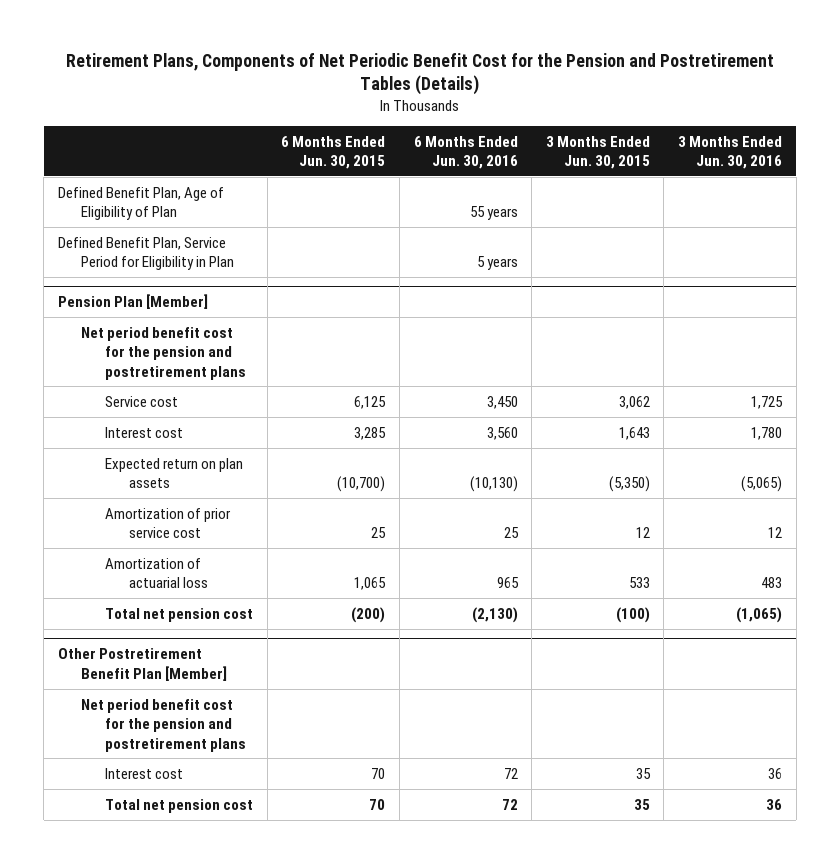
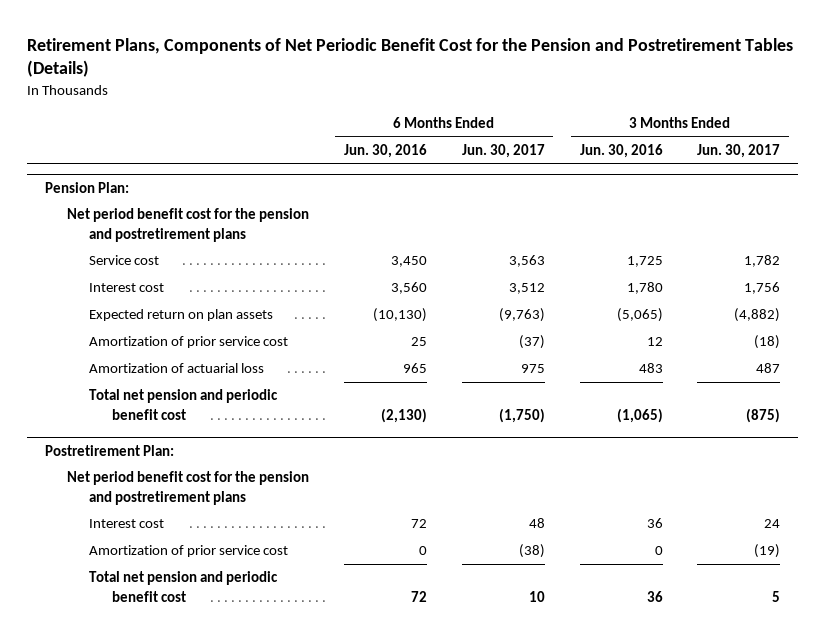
- | 6 Months Ended Jun. 30, 2015 | 6 Months Ended Jun. 30, 2016 | 3 Months Ended Jun. 30, 2015 | 3 Months Ended Jun. 30, 2016
+ | 6 Months Ended Jun. 30, 2016 | 6 Months Ended Jun. 30, 2017 | 3 Months Ended Jun. 30, 2016 | 3 Months Ended Jun. 30, 2017
- Defined Benefit Plan, Age of Eligibility of Plan | | 55 years | |
- Defined Benefit Plan, Service Period for Eligibility in Plan | | 5 years | |
- Pension Plan [Member]
+ Pension Plan:
- Total net pension cost | (200) | (2,130) | (100) | (1,065)
- Other Postretirement Benefit Plan [Member]
+ Total net pension and periodic benefit cost | (2,130) | (1,750) | (1,065) | (875)
+ Postretirement Plan:
- Total net pension cost | 70 | 72 | 35 | 36
+ Amortization of prior service cost | 0 | (38) | 0 | (19)
+ Total net pension and periodic benefit cost | 72 | 10 | 36 | 5

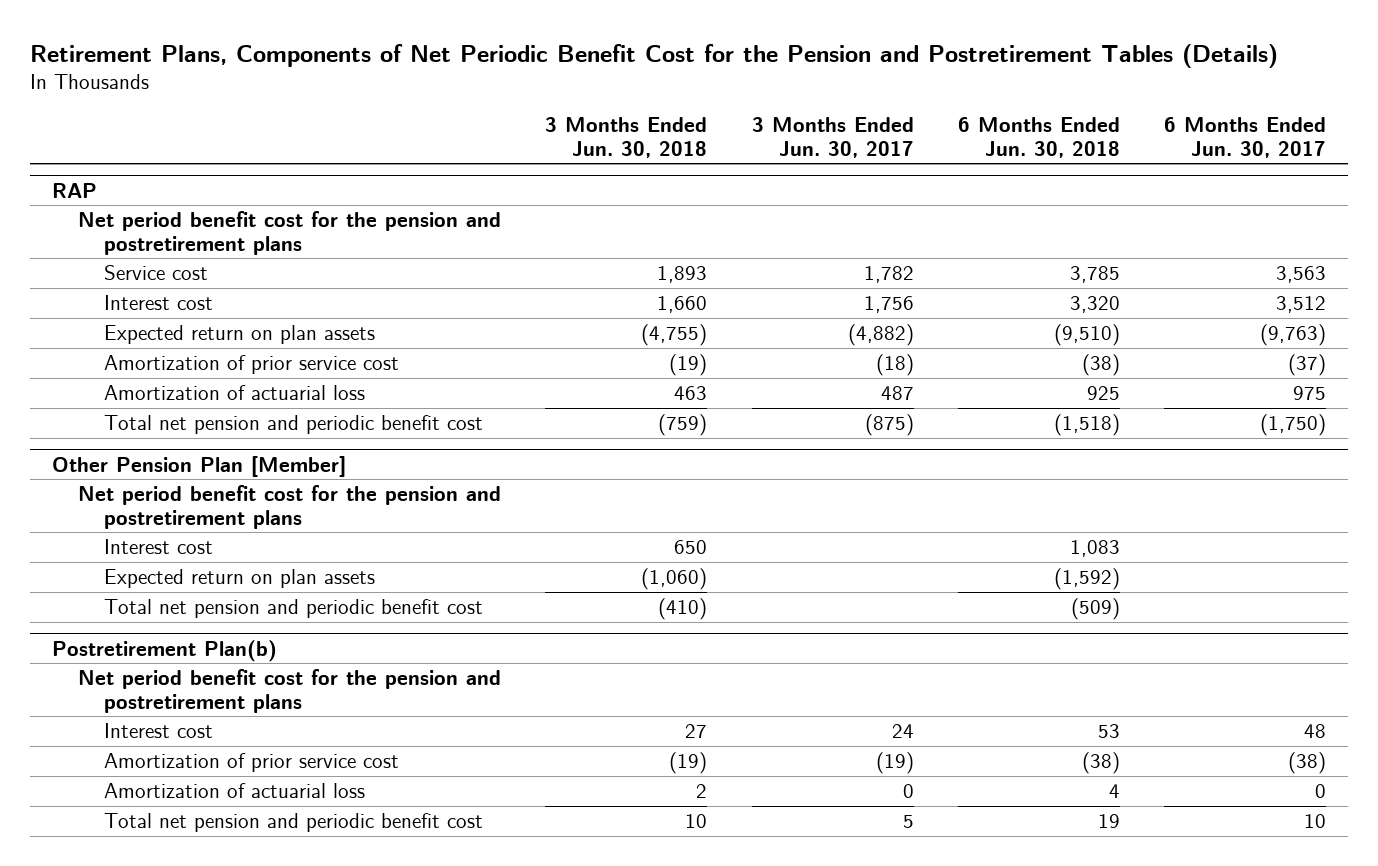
- | 6 Months Ended Jun. 30, 2016 | 6 Months Ended Jun. 30, 2017 | 3 Months Ended Jun. 30, 2016 | 3 Months Ended Jun. 30, 2017
+ | 3 Months Ended Jun. 30, 2018 | 3 Months Ended Jun. 30, 2017 | 6 Months Ended Jun. 30, 2018 | 6 Months Ended Jun. 30, 2017
- Pension Plan:
+ RAP
- Postretirement Plan:
+ Other Pension Plan [Member]
+ Interest cost | 650 | | 1,083 |
+ Expected return on plan assets | (1,060) | | (1,592) |
+ Total net pension and periodic benefit cost | (410) | | (509) |
+ Postretirement Plan(b)
+ Net period benefit cost for the pension and postretirement plans
+ Amortization of actuarial loss | 2 | 0 | 4 | 0

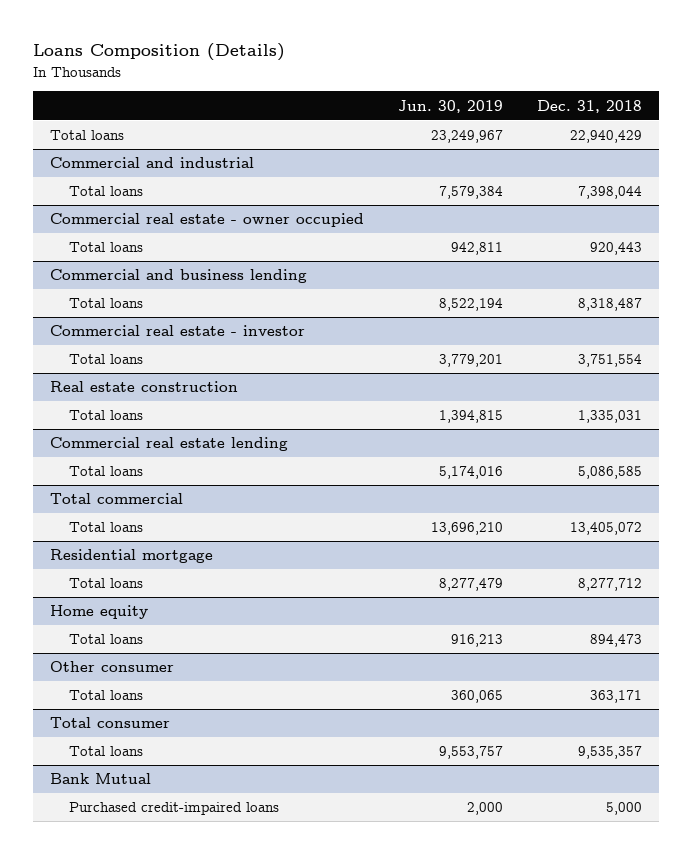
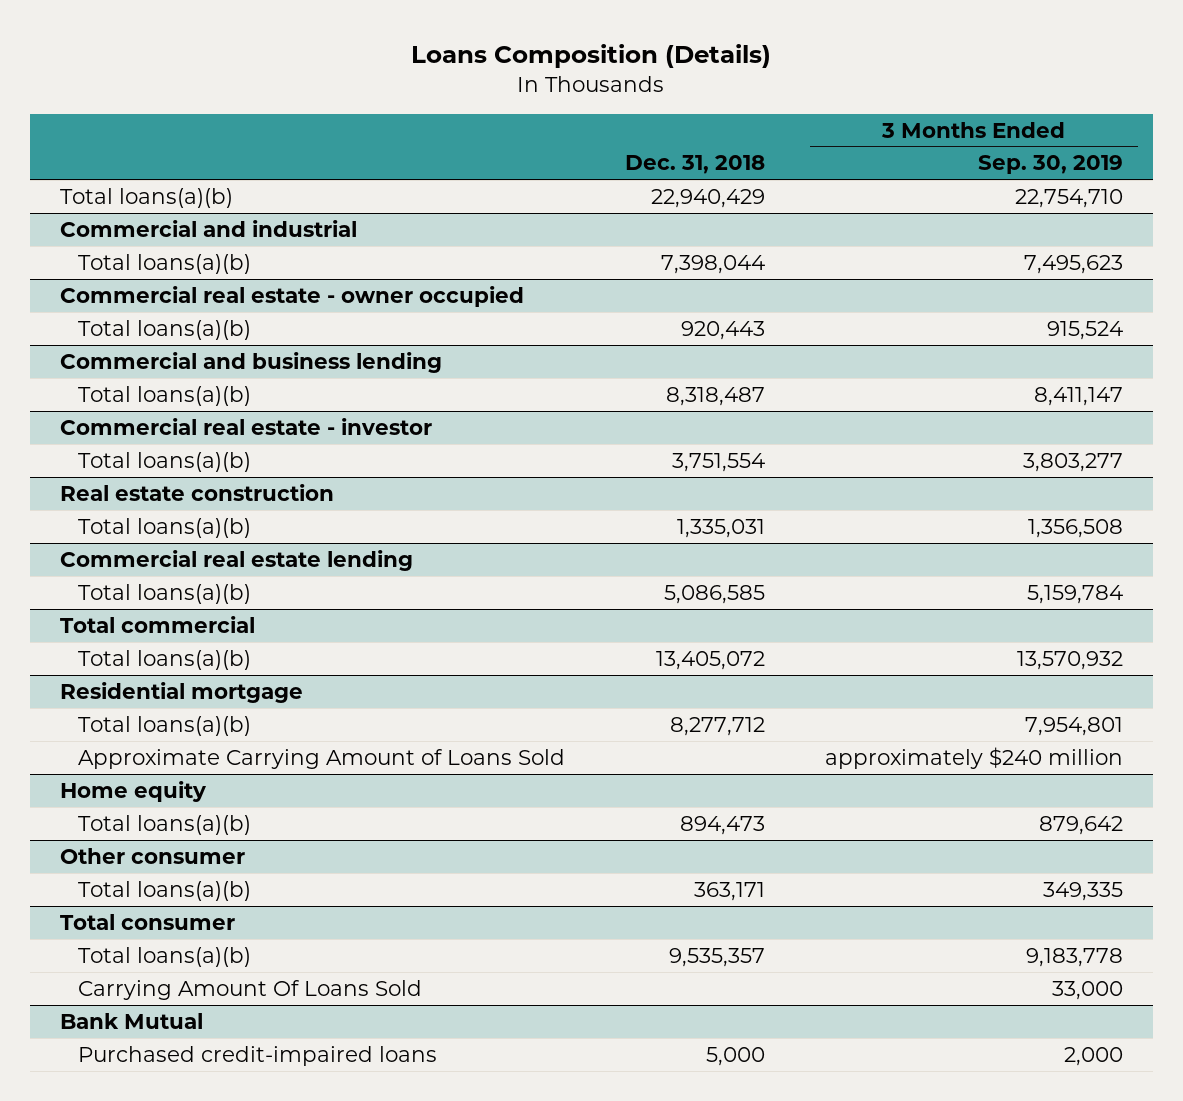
- | Jun. 30, 2019 | Dec. 31, 2018
+ | Dec. 31, 2018 | 3 Months Ended Sep. 30, 2019
- Total loans | 23,249,967 | 22,940,429
+ Total loans(a)(b) | 22,940,429 | 22,754,710
@ Commercial and industrial
- Total loans | 7,579,384 | 7,398,044
+ Total loans(a)(b) | 7,398,044 | 7,495,623
@ Commercial real estate - owner occupied
- Total loans | 942,811 | 920,443
+ Total loans(a)(b) | 920,443 | 915,524
@ Commercial and business lending
- Total loans | 8,522,194 | 8,318,487
+ Total loans(a)(b) | 8,318,487 | 8,411,147
@ Commercial real estate - investor
- Total loans | 3,779,201 | 3,751,554
+ Total loans(a)(b) | 3,751,554 | 3,803,277
@ Real estate construction
- Total loans | 1,394,815 | 1,335,031
+ Total loans(a)(b) | 1,335,031 | 1,356,508
@ Commercial real estate lending
- Total loans | 5,174,016 | 5,086,585
+ Total loans(a)(b) | 5,086,585 | 5,159,784
@ Total commercial
- Total loans | 13,696,210 | 13,405,072
+ Total loans(a)(b) | 13,405,072 | 13,570,932
@ Residential mortgage
- Total loans | 8,277,479 | 8,277,712
+ Total loans(a)(b) | 8,277,712 | 7,954,801
+ Approximate Carrying Amount of Loans Sold | | approximately $240 million
@ Home equity
- Total loans | 916,213 | 894,473
+ Total loans(a)(b) | 894,473 | 879,642
@ Other consumer
- Total loans | 360,065 | 363,171
+ Total loans(a)(b) | 363,171 | 349,335
@ Total consumer
- Total loans | 9,553,757 | 9,535,357
+ Total loans(a)(b) | 9,535,357 | 9,183,778
+ Carrying Amount Of Loans Sold | | 33,000

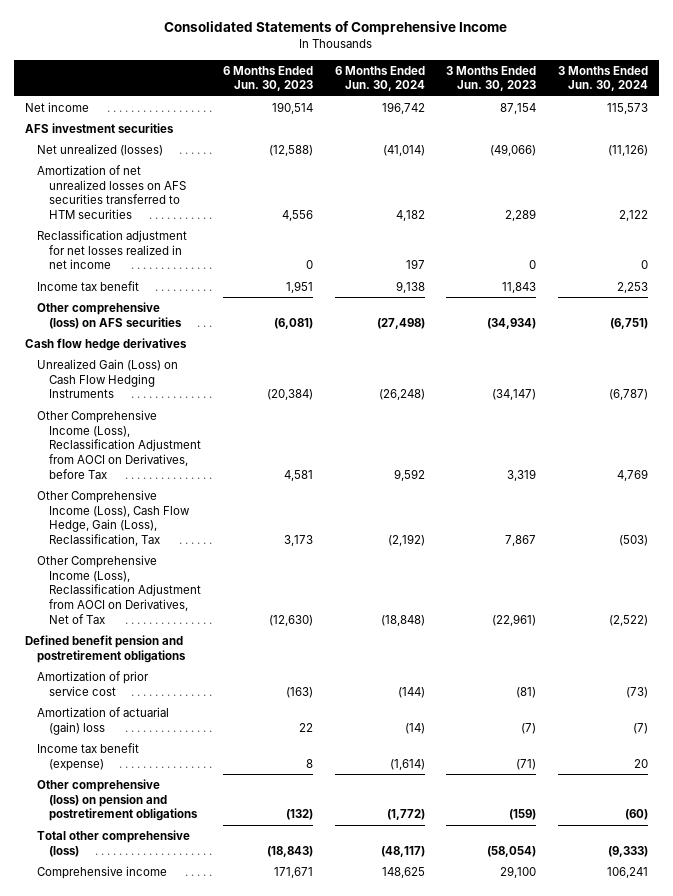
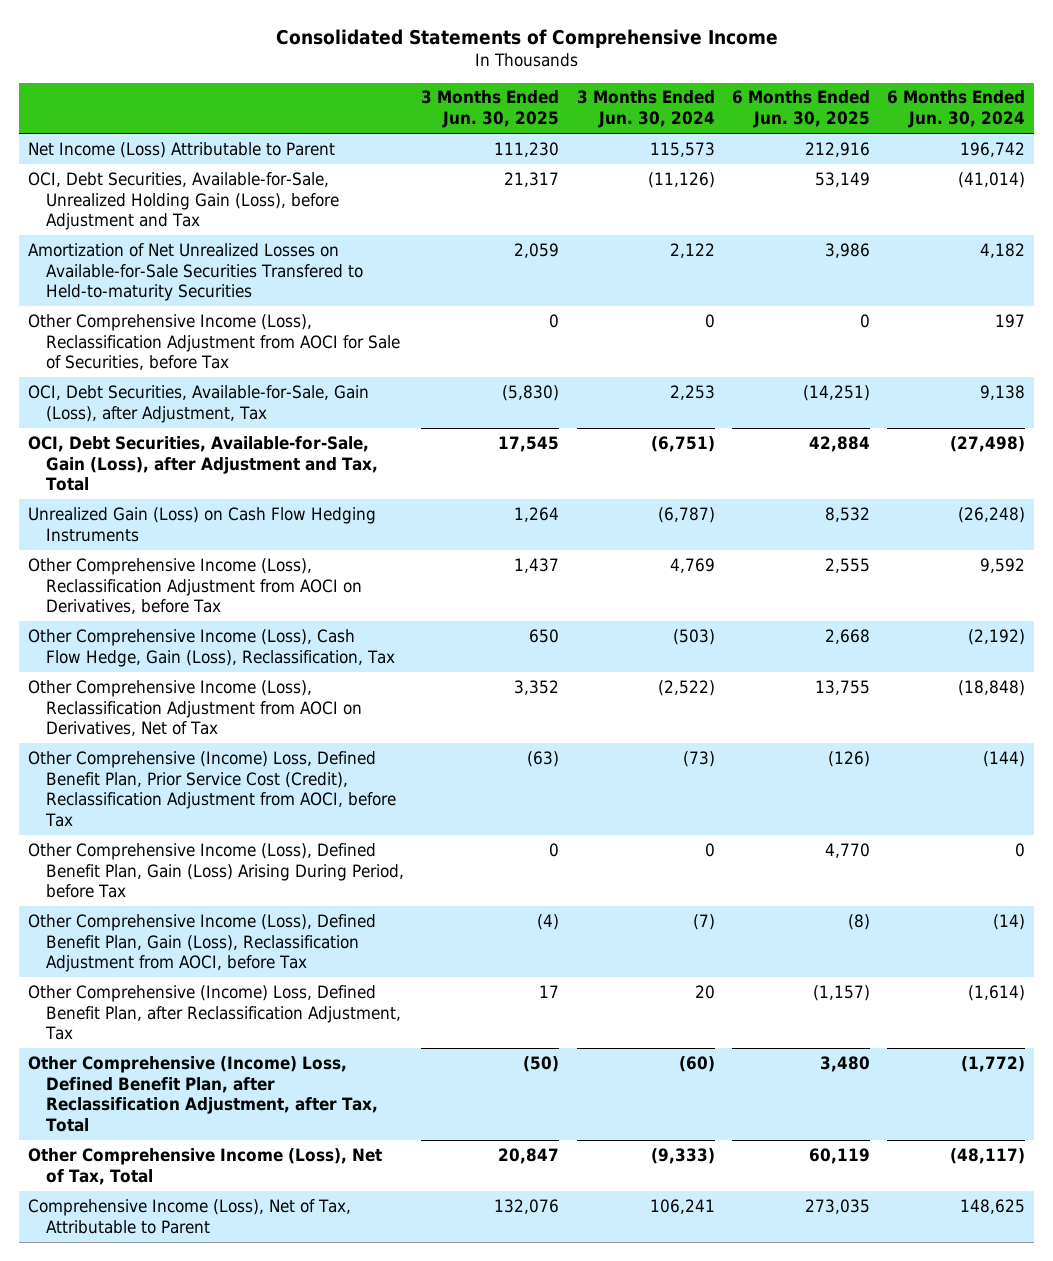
- | 6 Months Ended Jun. 30, 2023 | 6 Months Ended Jun. 30, 2024 | 3 Months Ended Jun. 30, 2023 | 3 Months Ended Jun. 30, 2024
+ | 3 Months Ended Jun. 30, 2025 | 3 Months Ended Jun. 30, 2024 | 6 Months Ended Jun. 30, 2025 | 6 Months Ended Jun. 30, 2024
- Net income | 190,514 | 196,742 | 87,154 | 115,573
- AFS investment securities
- Net unrealized (losses) | (12,588) | (41,014) | (49,066) | (11,126)
- Amortization of net unrealized losses on AFS securities transferred to HTM securities | 4,556 | 4,182 | 2,289 | 2,122
- Reclassification adjustment for net losses realized in net income | 0 | 197 | 0 | 0
- Income tax benefit | 1,951 | 9,138 | 11,843 | 2,253
- Other comprehensive (loss) on AFS securities | (6,081) | (27,498) | (34,934) | (6,751)
- Cash flow hedge derivatives
+ Net Income (Loss) Attributable to Parent | 111,230 | 115,573 | 212,916 | 196,742
+ OCI, Debt Securities, Available-for-Sale, Unrealized Holding Gain (Loss), before Adjustment and Tax | 21,317 | (11,126) | 53,149 | (41,014)
+ Amortization of Net Unrealized Losses on Available-for-Sale Securities Transfered to Held-to-maturity Securities | 2,059 | 2,122 | 3,986 | 4,182
+ Other Comprehensive Income (Loss), Reclassification Adjustment from AOCI for Sale of Securities, before Tax | 0 | 0 | 0 | 197
+ OCI, Debt Securities, Available-for-Sale, Gain (Loss), after Adjustment, Tax | (5,830) | 2,253 | (14,251) | 9,138
+ OCI, Debt Securities, Available-for-Sale, Gain (Loss), after Adjustment and Tax, Total | 17,545 | (6,751) | 42,884 | (27,498)
- Defined benefit pension and postretirement obligations
- Amortization of prior service cost | (163) | (144) | (81) | (73)
- Amortization of actuarial (gain) loss | 22 | (14) | (7) | (7)
- Income tax benefit (expense) | 8 | (1,614) | (71) | 20
- Other comprehensive (loss) on pension and postretirement obligations | (132) | (1,772) | (159) | (60)
- Total other comprehensive (loss) | (18,843) | (48,117) | (58,054) | (9,333)
- Comprehensive income | 171,671 | 148,625 | 29,100 | 106,241
+ Other Comprehensive (Income) Loss, Defined Benefit Plan, Prior Service Cost (Credit), Reclassification Adjustment from AOCI, before Tax | (63) | (73) | (126) | (144)
+ Other Comprehensive Income (Loss), Defined Benefit Plan, Gain (Loss) Arising During Period, before Tax | 0 | 0 | 4,770 | 0
+ Other Comprehensive Income (Loss), Defined Benefit Plan, Gain (Loss), Reclassification Adjustment from AOCI, before Tax | (4) | (7) | (8) | (14)
+ Other Comprehensive (Income) Loss, Defined Benefit Plan, after Reclassification Adjustment, Tax | 17 | 20 | (1,157) | (1,614)
+ Other Comprehensive (Income) Loss, Defined Benefit Plan, after Reclassification Adjustment, after Tax, Total | (50) | (60) | 3,480 | (1,772)
+ Other Comprehensive Income (Loss), Net of Tax, Total | 20,847 | (9,333) | 60,119 | (48,117)
+ Comprehensive Income (Loss), Net of Tax, Attributable to Parent | 132,076 | 106,241 | 273,035 | 148,625

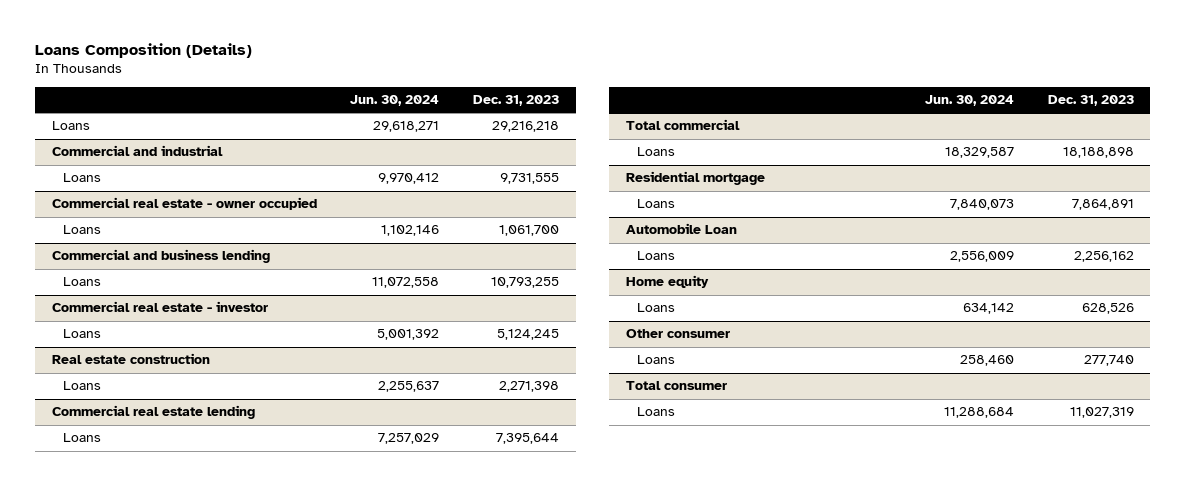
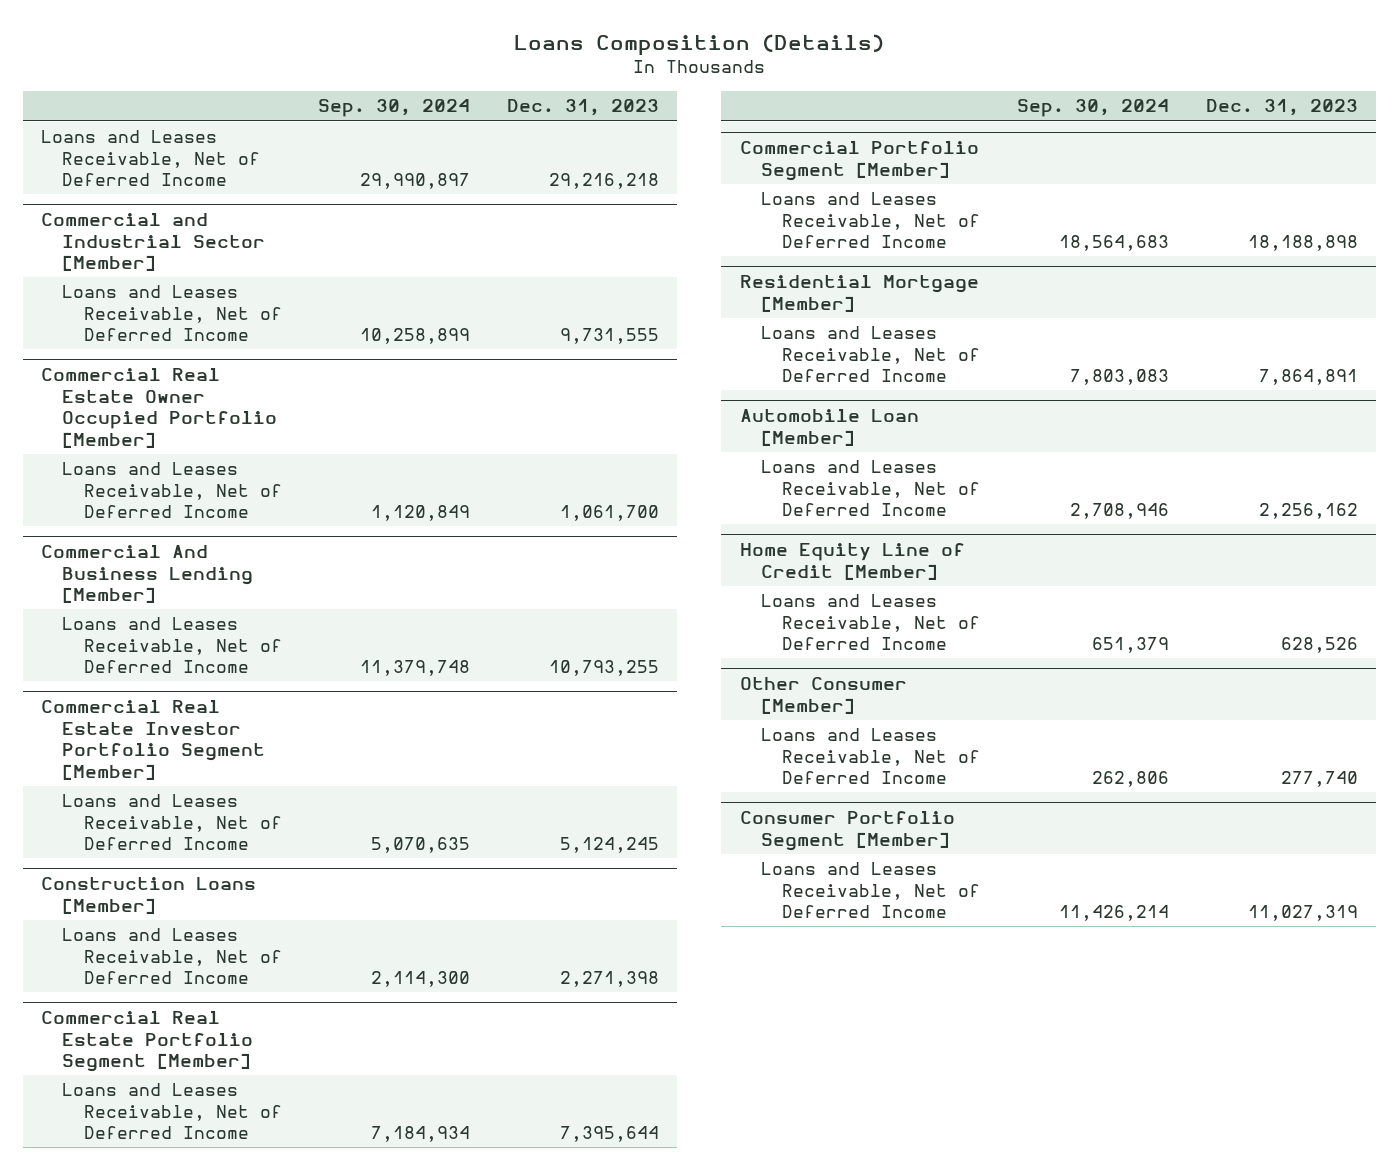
- | Jun. 30, 2024 | Dec. 31, 2023
+ | Sep. 30, 2024 | Dec. 31, 2023
- Loans | 29,618,271 | 29,216,218
- Commercial and industrial
- Loans | 9,970,412 | 9,731,555
- Commercial real estate - owner occupied
- Loans | 1,102,146 | 1,061,700
- Commercial and business lending
- Loans | 11,072,558 | 10,793,255
- Commercial real estate - investor
- Loans | 5,001,392 | 5,124,245
- Real estate construction
- Loans | 2,255,637 | 2,271,398
- Commercial real estate lending
- Loans | 7,257,029 | 7,395,644
- Total commercial
- Loans | 18,329,587 | 18,188,898
- Residential mortgage
- Loans | 7,840,073 | 7,864,891
- Automobile Loan
- Loans | 2,556,009 | 2,256,162
- Home equity
- Loans | 634,142 | 628,526
- Other consumer
- Loans | 258,460 | 277,740
- Total consumer
- Loans | 11,288,684 | 11,027,319
+ Loans and Leases Receivable, Net of Deferred Income | 29,990,897 | 29,216,218
+ Commercial and Industrial Sector [Member]
+ Loans and Leases Receivable, Net of Deferred Income | 10,258,899 | 9,731,555
+ Commercial Real Estate Owner Occupied Portfolio [Member]
+ Loans and Leases Receivable, Net of Deferred Income | 1,120,849 | 1,061,700
+ Commercial And Business Lending [Member]
+ Loans and Leases Receivable, Net of Deferred Income | 11,379,748 | 10,793,255
+ Commercial Real Estate Investor Portfolio Segment [Member]
+ Loans and Leases Receivable, Net of Deferred Income | 5,070,635 | 5,124,245
+ Construction Loans [Member]
+ Loans and Leases Receivable, Net of Deferred Income | 2,114,300 | 2,271,398
+ Commercial Real Estate Portfolio Segment [Member]
+ Loans and Leases Receivable, Net of Deferred Income | 7,184,934 | 7,395,644
+ Commercial Portfolio Segment [Member]
+ Loans and Leases Receivable, Net of Deferred Income | 18,564,683 | 18,188,898
+ Residential Mortgage [Member]
+ Loans and Leases Receivable, Net of Deferred Income | 7,803,083 | 7,864,891
+ Automobile Loan [Member]
+ Loans and Leases Receivable, Net of Deferred Income | 2,708,946 | 2,256,162
+ Home Equity Line of Credit [Member]
+ Loans and Leases Receivable, Net of Deferred Income | 651,379 | 628,526
+ Other Consumer [Member]
+ Loans and Leases Receivable, Net of Deferred Income | 262,806 | 277,740
+ Consumer Portfolio Segment [Member]
+ Loans and Leases Receivable, Net of Deferred Income | 11,426,214 | 11,027,319

